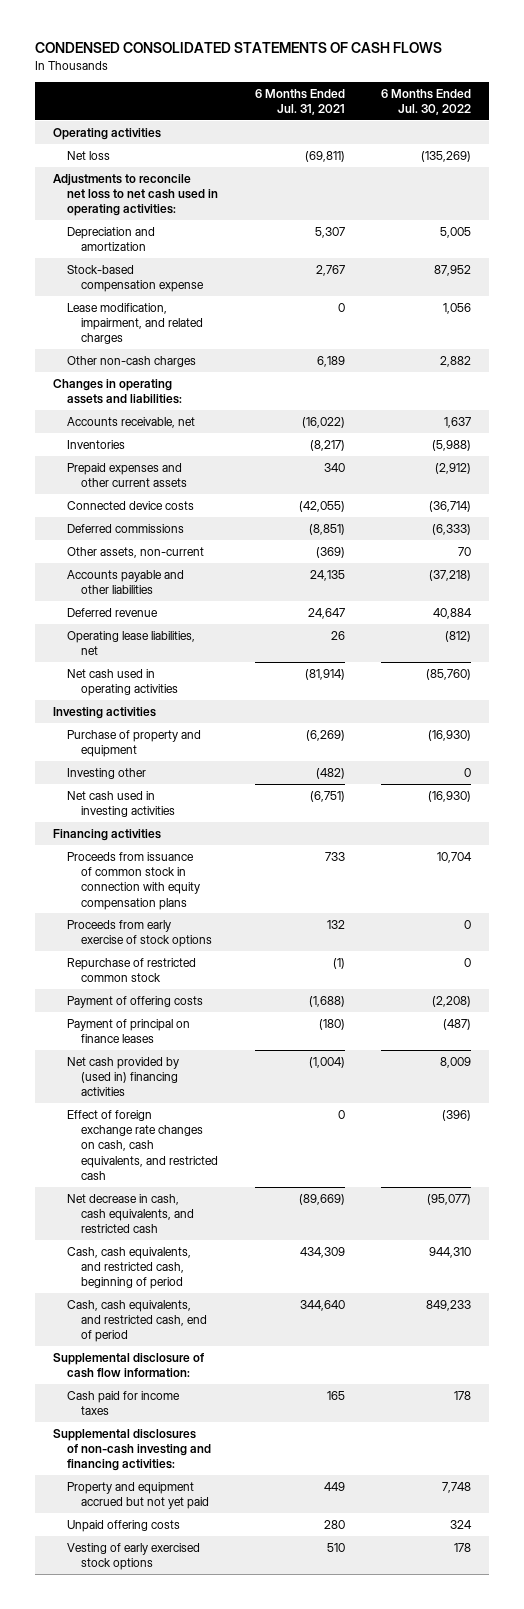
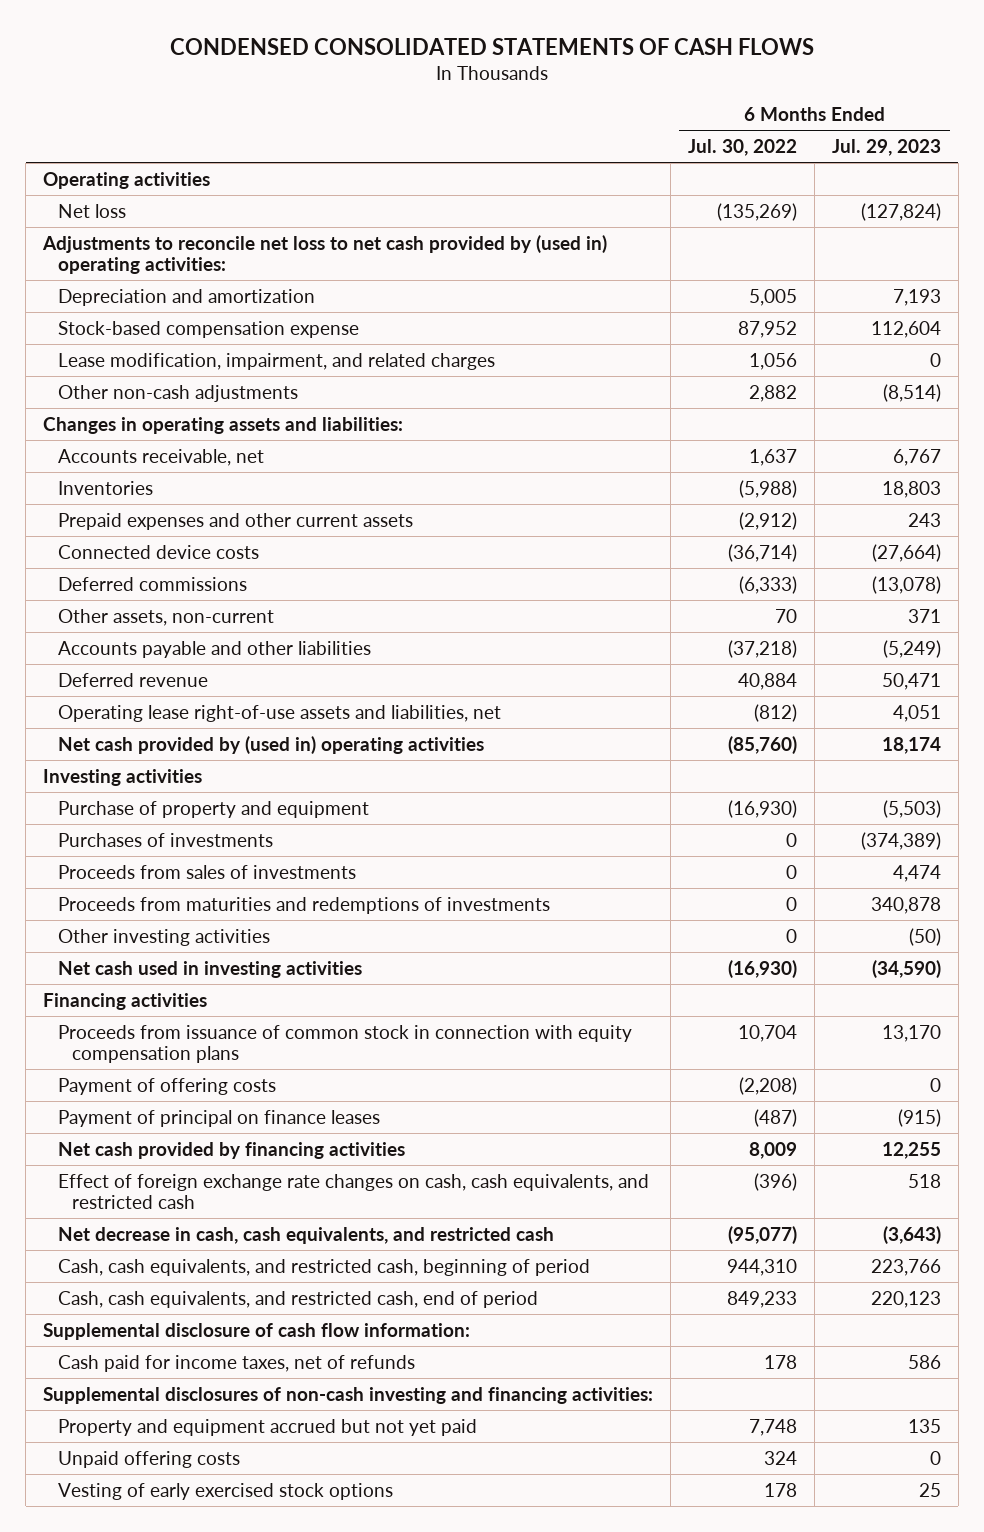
- | 6 Months Ended Jul. 31, 2021 | 6 Months Ended Jul. 30, 2022
+ | 6 Months Ended Jul. 30, 2022 | 6 Months Ended Jul. 29, 2023
- Adjustments to reconcile net loss to net cash used in operating activities:
+ Adjustments to reconcile net loss to net cash provided by (used in) operating activities:
- Other non-cash charges | 6,189 | 2,882
+ Other non-cash adjustments | 2,882 | (8,514)
- Operating lease liabilities, net | 26 | (812)
- Net cash used in operating activities | (81,914) | (85,760)
+ Operating lease right-of-use assets and liabilities, net | (812) | 4,051
+ Net cash provided by (used in) operating activities | (85,760) | 18,174
- Investing other | (482) | 0
+ Purchases of investments | 0 | (374,389)
+ Proceeds from sales of investments | 0 | 4,474
+ Proceeds from maturities and redemptions of investments | 0 | 340,878
+ Other investing activities | 0 | (50)
- Proceeds from early exercise of stock options | 132 | 0
- Repurchase of restricted common stock | (1) | 0
- Net cash provided by (used in) financing activities | (1,004) | 8,009
+ Net cash provided by financing activities | 8,009 | 12,255
- Cash paid for income taxes | 165 | 178
+ Cash paid for income taxes, net of refunds | 178 | 586

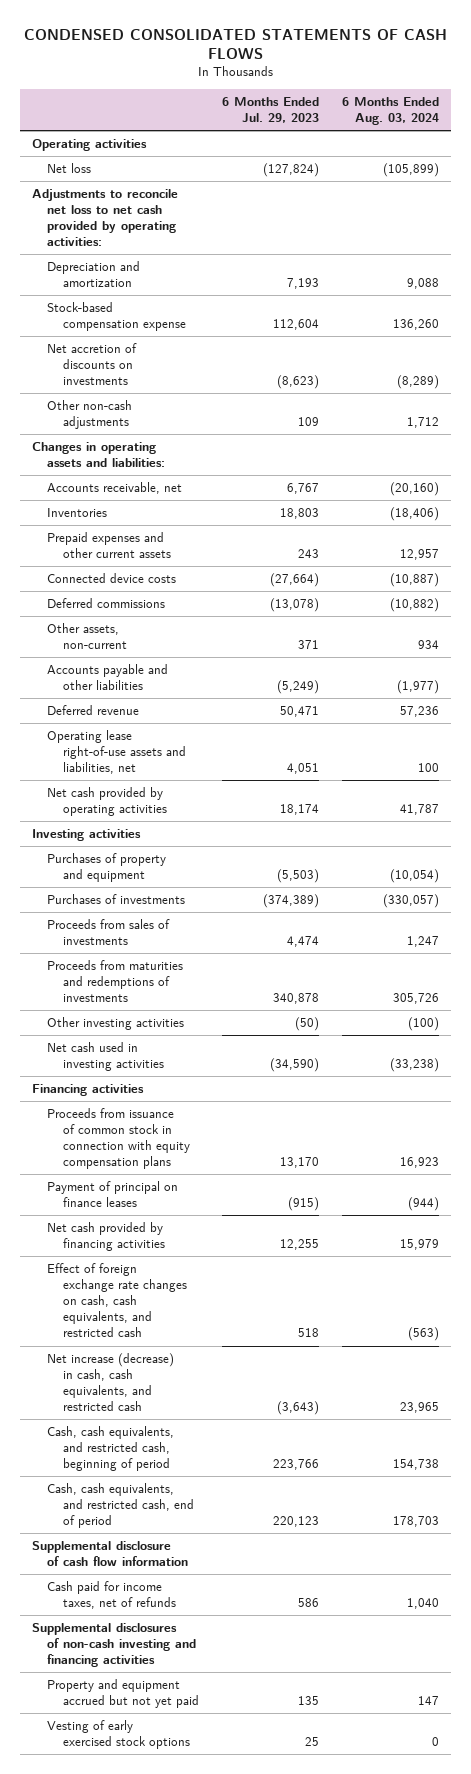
- | 6 Months Ended Jul. 30, 2022 | 6 Months Ended Jul. 29, 2023
+ | 6 Months Ended Jul. 29, 2023 | 6 Months Ended Aug. 03, 2024
- Adjustments to reconcile net loss to net cash provided by (used in) operating activities:
+ Adjustments to reconcile net loss to net cash provided by operating activities:
- Lease modification, impairment, and related charges | 1,056 | 0
- Other non-cash adjustments | 2,882 | (8,514)
+ Net accretion of discounts on investments | (8,623) | (8,289)
+ Other non-cash adjustments | 109 | 1,712
- Net cash provided by (used in) operating activities | (85,760) | 18,174
+ Net cash provided by operating activities | 18,174 | 41,787
- Purchase of property and equipment | (16,930) | (5,503)
+ Purchases of property and equipment | (5,503) | (10,054)
- Payment of offering costs | (2,208) | 0
- Net decrease in cash, cash equivalents, and restricted cash | (95,077) | (3,643)
+ Net increase (decrease) in cash, cash equivalents, and restricted cash | (3,643) | 23,965
- Supplemental disclosure of cash flow information:
+ Supplemental disclosure of cash flow information
- Supplemental disclosures of non-cash investing and financing activities:
+ Supplemental disclosures of non-cash investing and financing activities
- Unpaid offering costs | 324 | 0

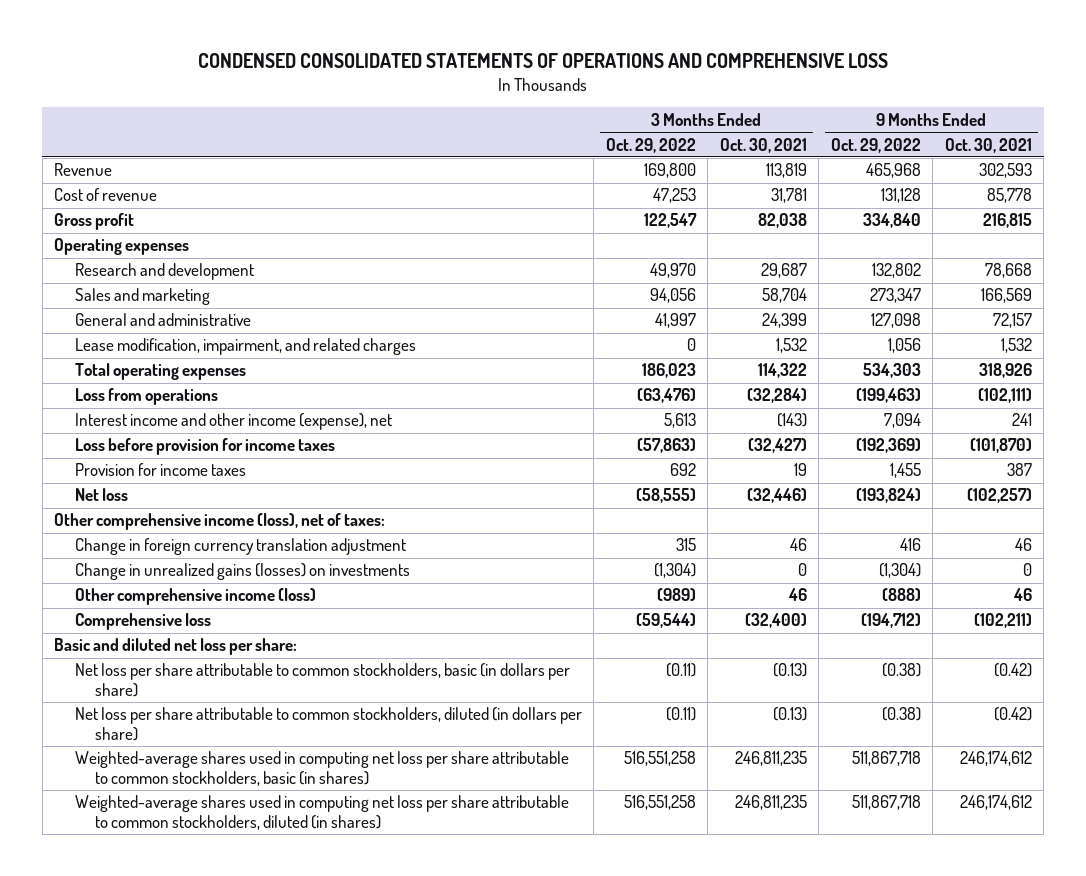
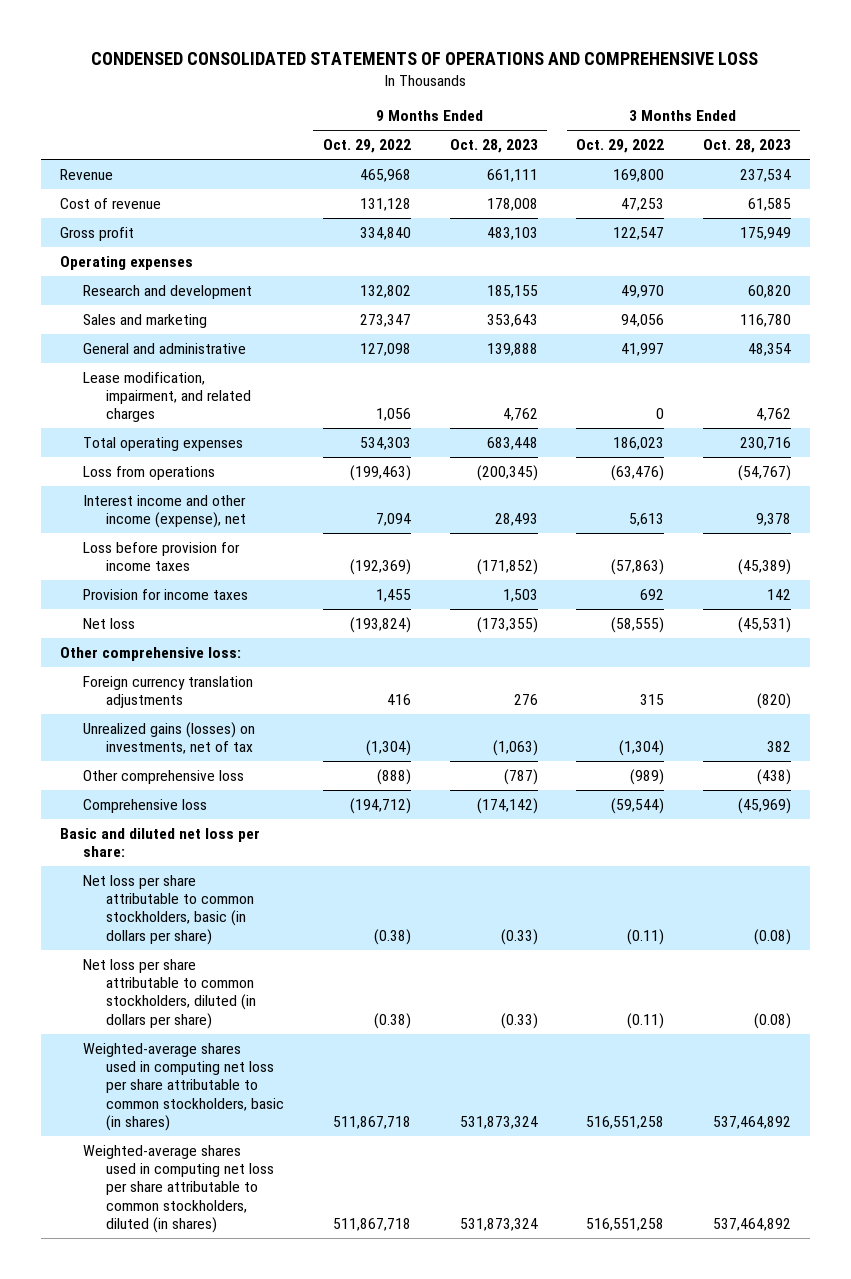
- | 3 Months Ended Oct. 29, 2022 | 3 Months Ended Oct. 30, 2021 | 9 Months Ended Oct. 29, 2022 | 9 Months Ended Oct. 30, 2021
+ | 9 Months Ended Oct. 29, 2022 | 9 Months Ended Oct. 28, 2023 | 3 Months Ended Oct. 29, 2022 | 3 Months Ended Oct. 28, 2023
- Other comprehensive income (loss), net of taxes:
- Change in foreign currency translation adjustment | 315 | 46 | 416 | 46
- Change in unrealized gains (losses) on investments | (1,304) | 0 | (1,304) | 0
- Other comprehensive income (loss) | (989) | 46 | (888) | 46
+ Other comprehensive loss:
+ Foreign currency translation adjustments | 416 | 276 | 315 | (820)
+ Unrealized gains (losses) on investments, net of tax | (1,304) | (1,063) | (1,304) | 382
+ Other comprehensive loss | (888) | (787) | (989) | (438)

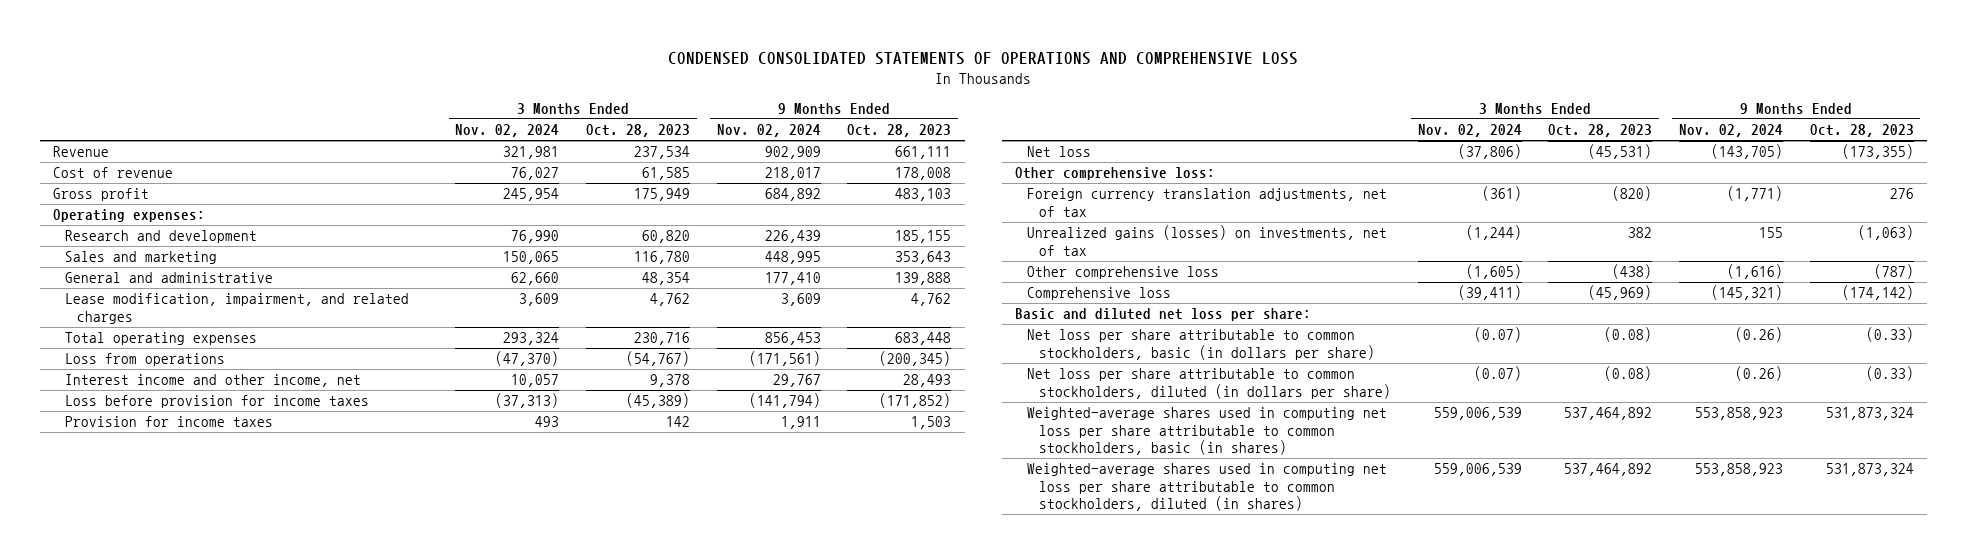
- | 9 Months Ended Oct. 29, 2022 | 9 Months Ended Oct. 28, 2023 | 3 Months Ended Oct. 29, 2022 | 3 Months Ended Oct. 28, 2023
+ | 3 Months Ended Nov. 02, 2024 | 3 Months Ended Oct. 28, 2023 | 9 Months Ended Nov. 02, 2024 | 9 Months Ended Oct. 28, 2023
- Operating expenses
+ Operating expenses:
- Interest income and other income (expense), net | 7,094 | 28,493 | 5,613 | 9,378
+ Interest income and other income, net | 10,057 | 9,378 | 29,767 | 28,493
- Foreign currency translation adjustments | 416 | 276 | 315 | (820)
+ Foreign currency translation adjustments, net of tax | (361) | (820) | (1,771) | 276

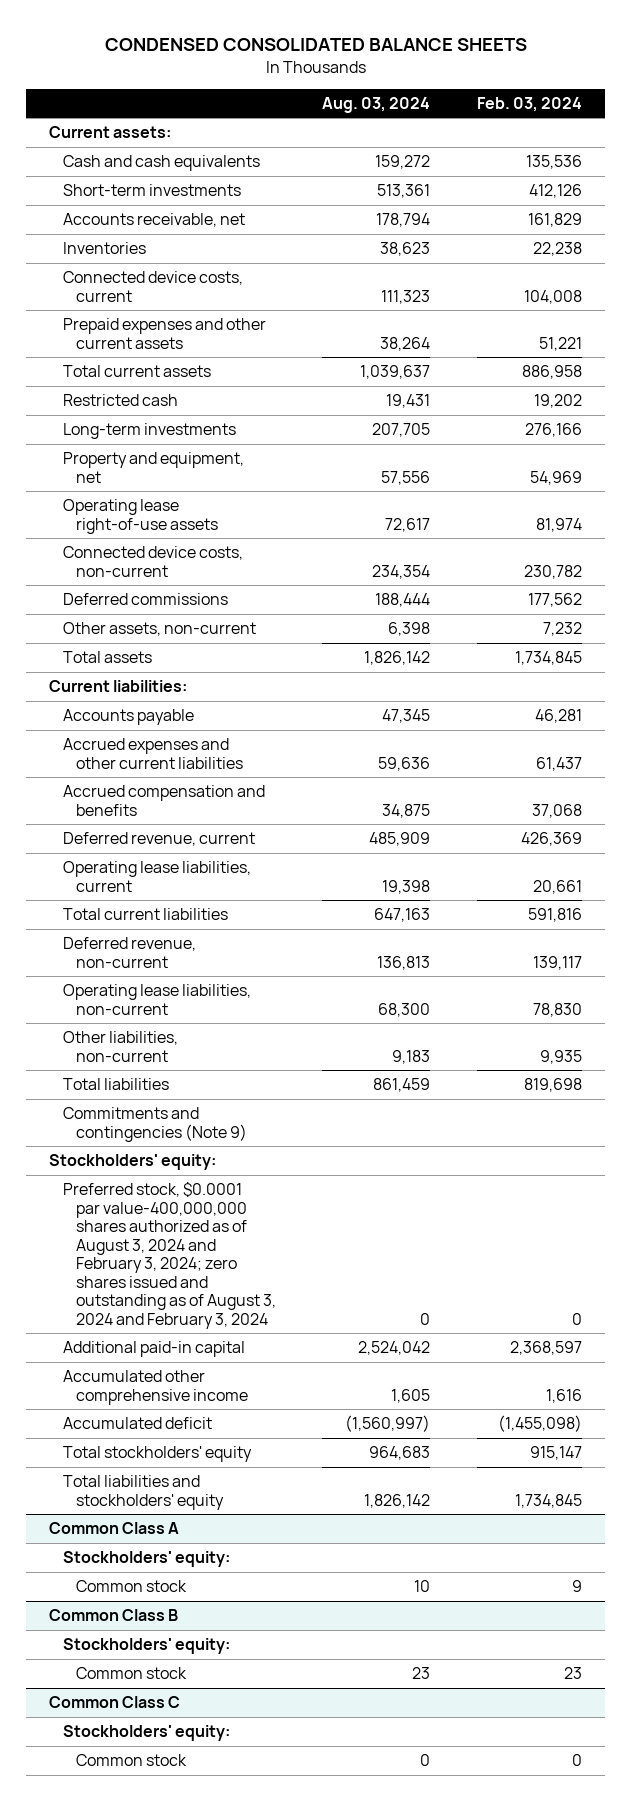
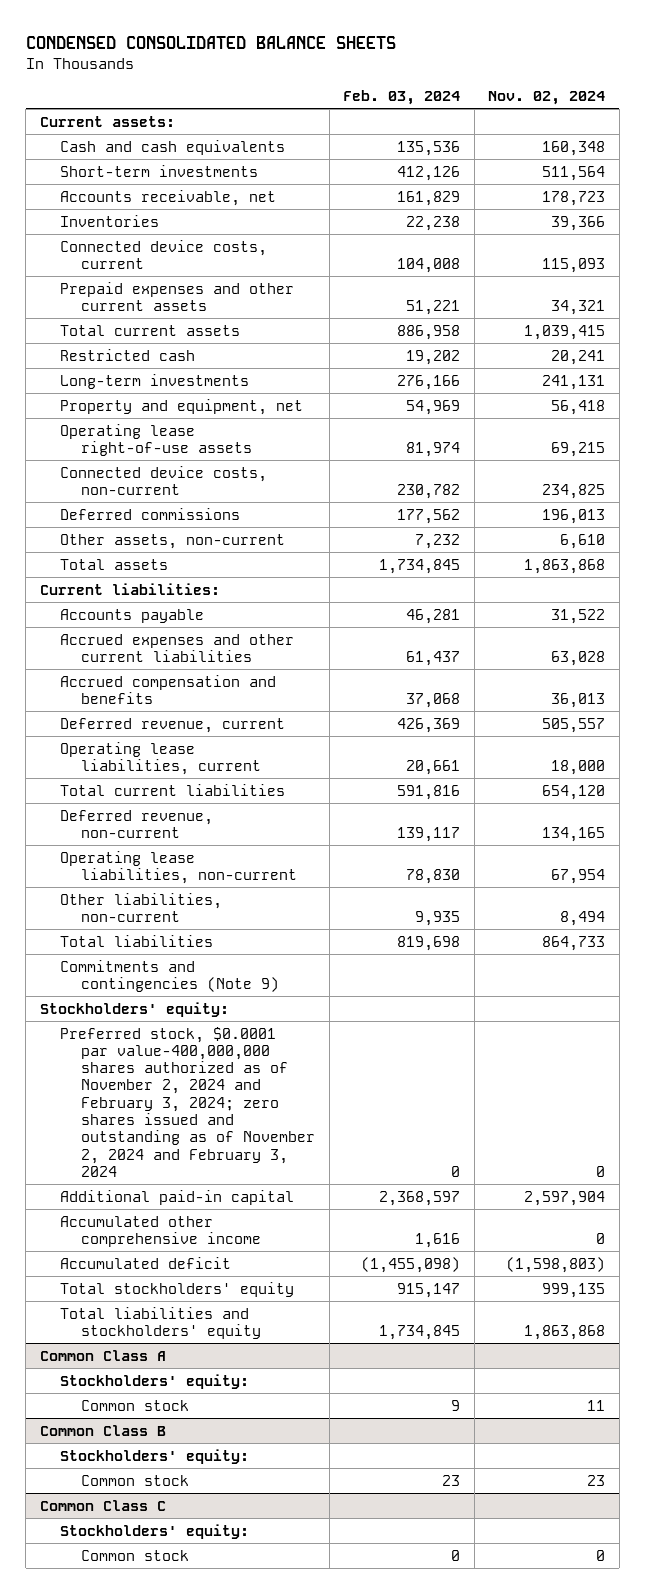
- | Aug. 03, 2024 | Feb. 03, 2024
+ | Feb. 03, 2024 | Nov. 02, 2024
- Preferred stock, $0.0001 par value-400,000,000 shares authorized as of August 3, 2024 and February 3, 2024; zero shares issued and outstanding as of August 3, 2024 and February 3, 2024 | 0 | 0
+ Preferred stock, $0.0001 par value-400,000,000 shares authorized as of November 2, 2024 and February 3, 2024; zero shares issued and outstanding as of November 2, 2024 and February 3, 2024 | 0 | 0

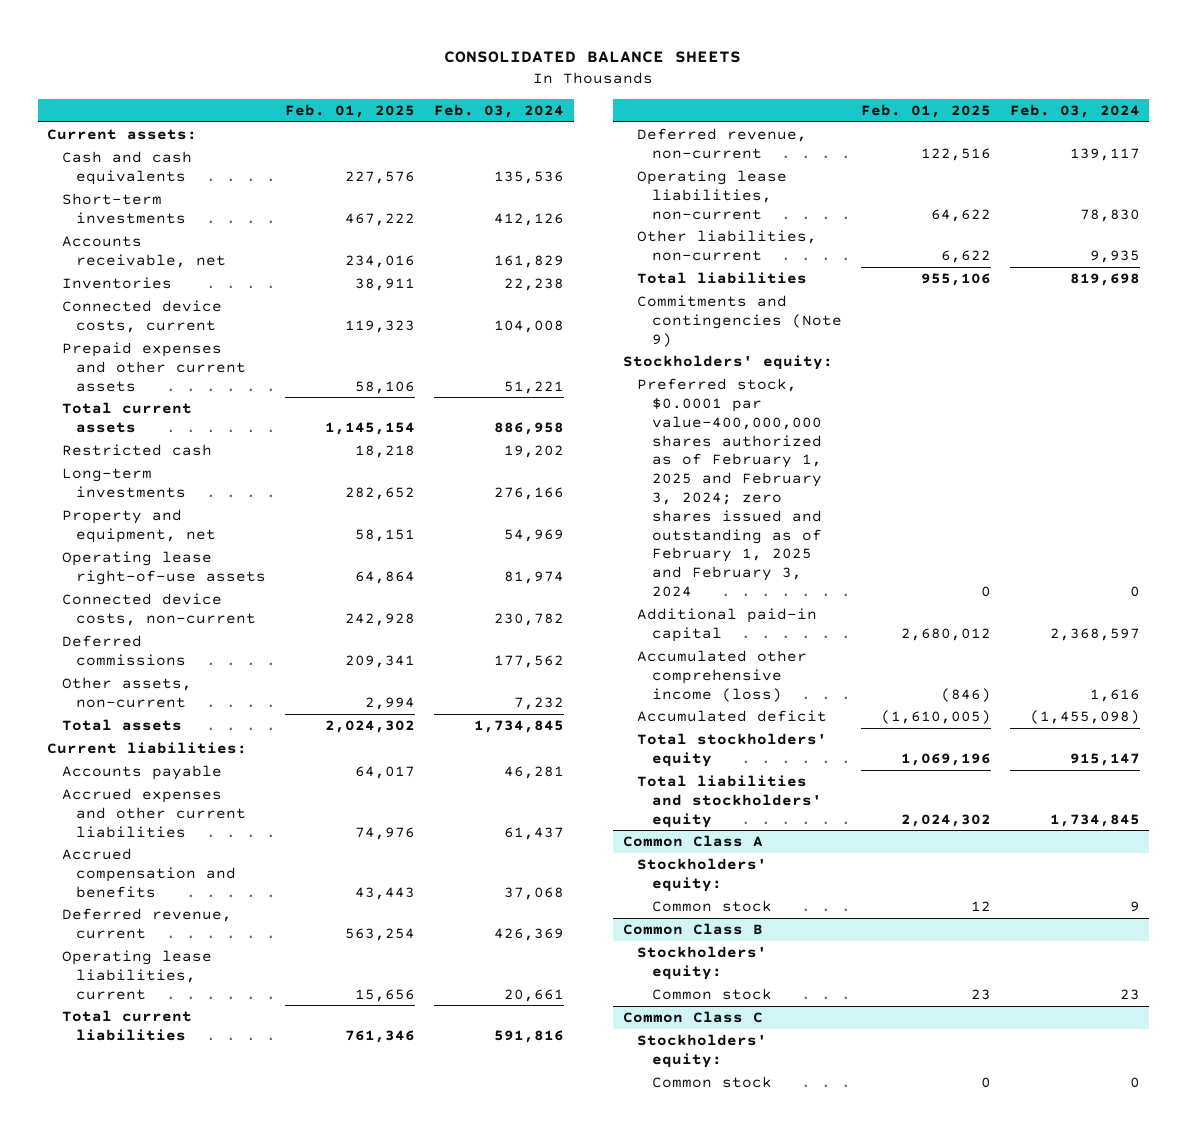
- CONDENSED CONSOLIDATED BALANCE SHEETS
+ CONSOLIDATED BALANCE SHEETS
- | Feb. 03, 2024 | Nov. 02, 2024
+ | Feb. 01, 2025 | Feb. 03, 2024
- Preferred stock, $0.0001 par value-400,000,000 shares authorized as of November 2, 2024 and February 3, 2024; zero shares issued and outstanding as of November 2, 2024 and February 3, 2024 | 0 | 0
+ Preferred stock, $0.0001 par value-400,000,000 shares authorized as of February 1, 2025 and February 3, 2024; zero shares issued and outstanding as of February 1, 2025 and February 3, 2024 | 0 | 0
- Accumulated other comprehensive income | 1,616 | 0
+ Accumulated other comprehensive income (loss) | (846) | 1,616

